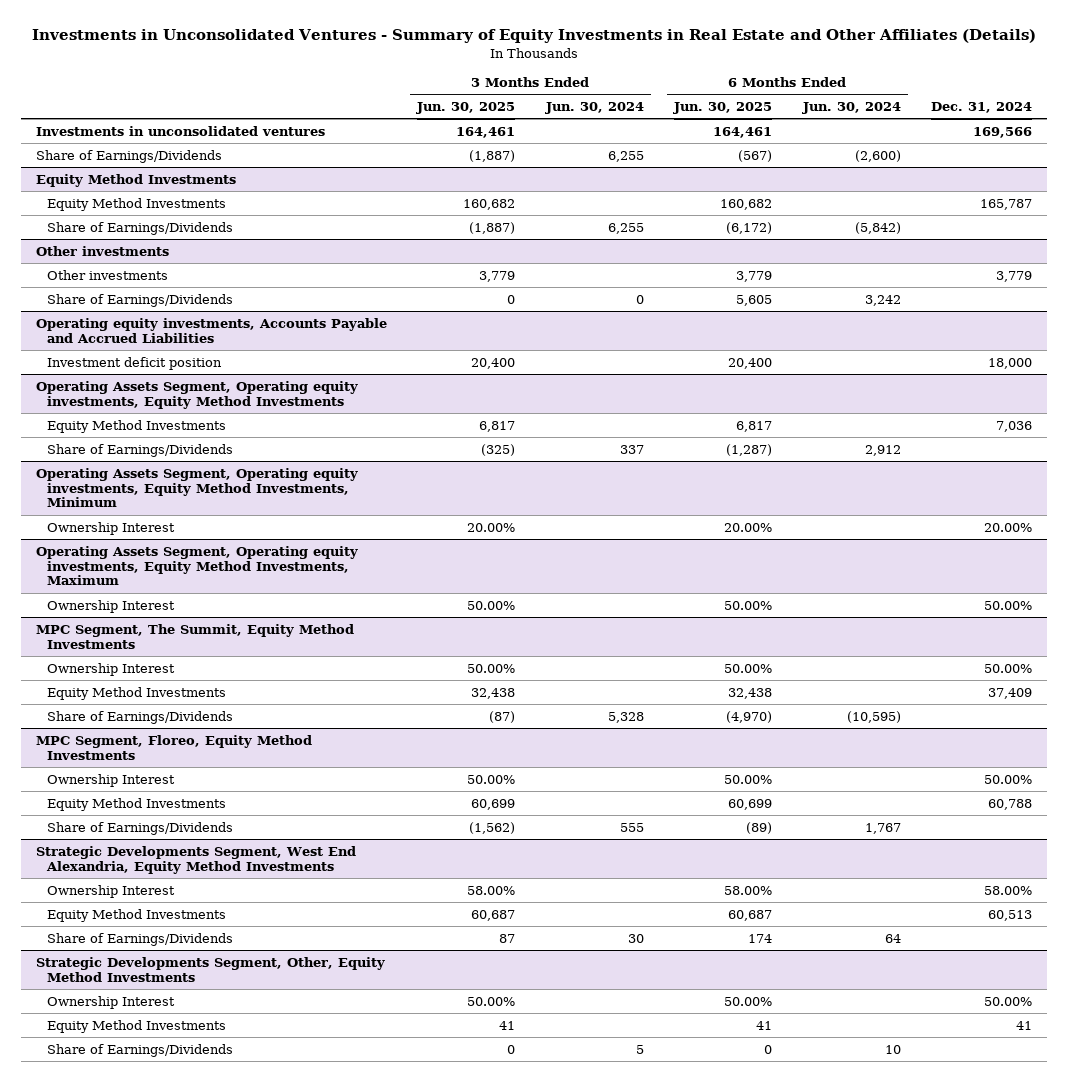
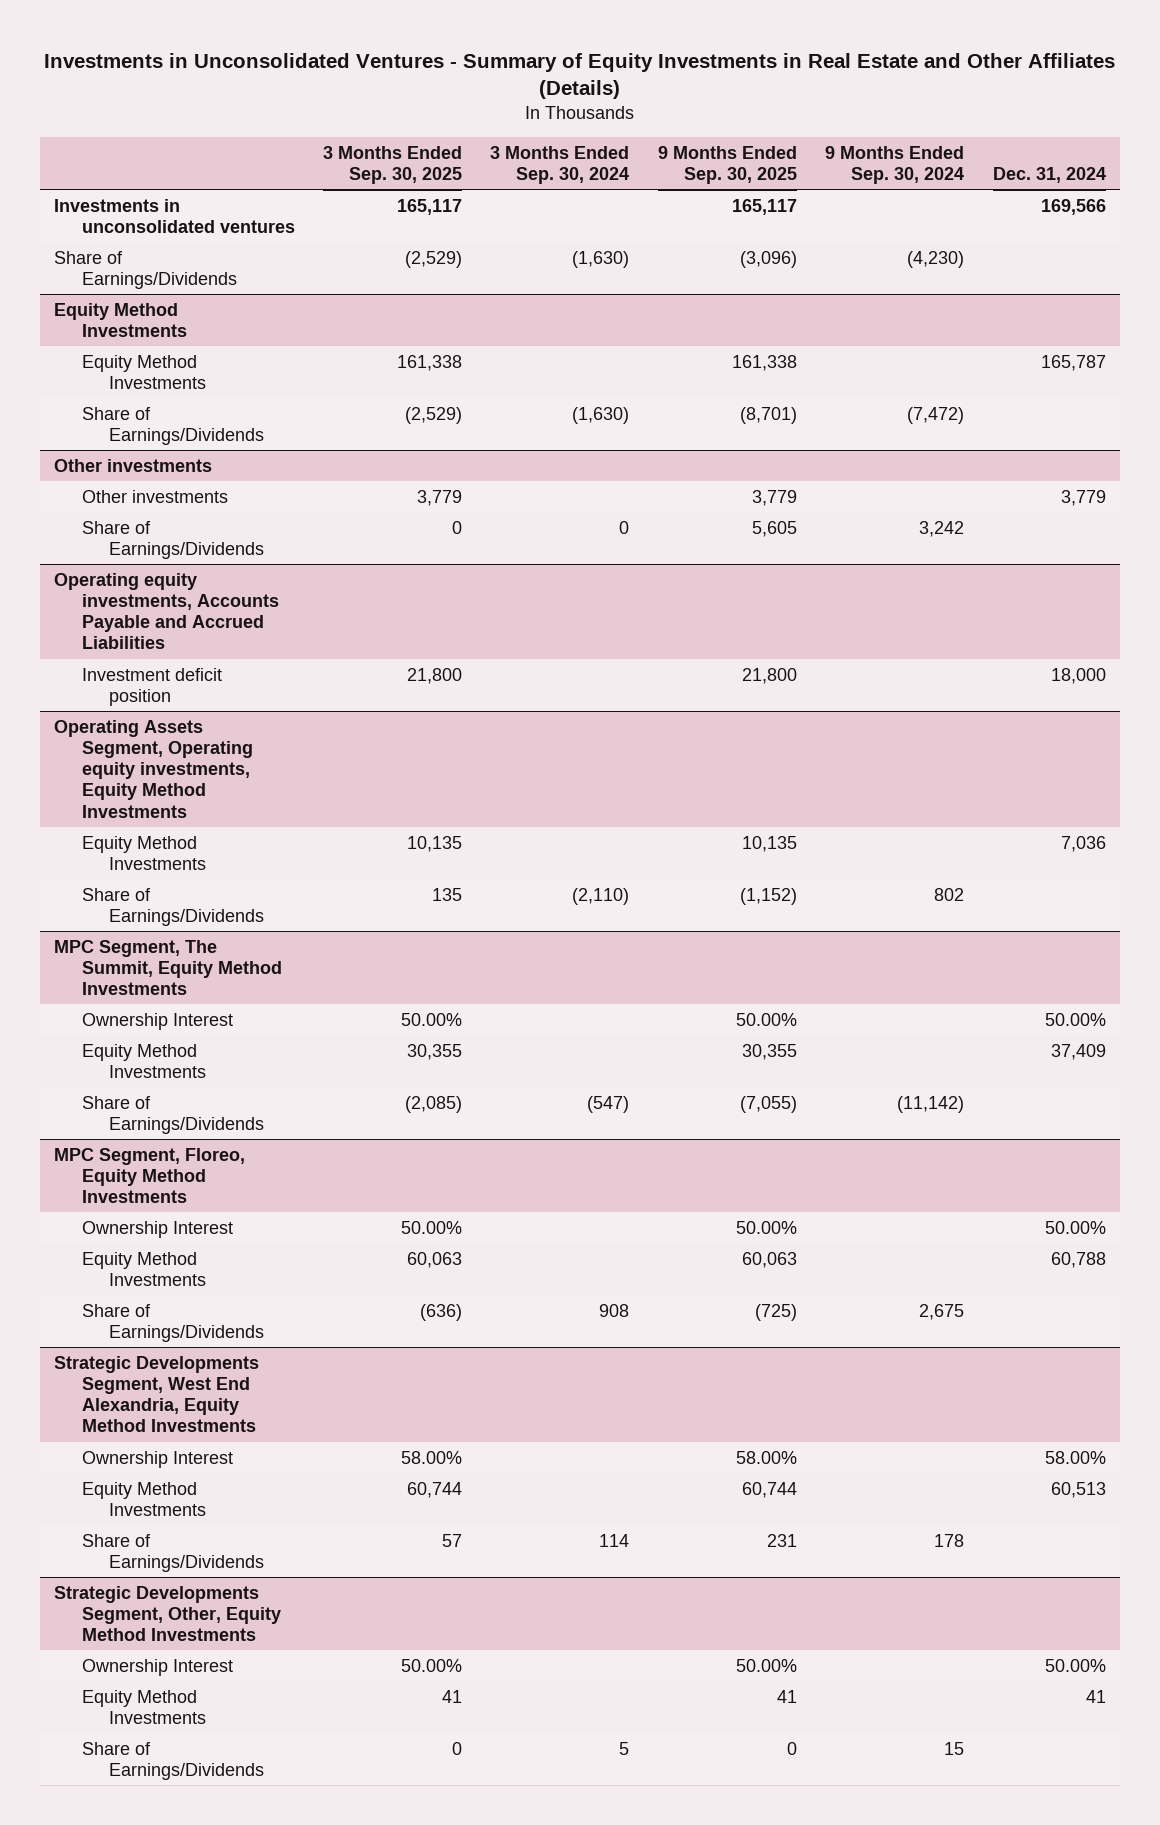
- | 3 Months Ended Jun. 30, 2025 | 3 Months Ended Jun. 30, 2024 | 6 Months Ended Jun. 30, 2025 | 6 Months Ended Jun. 30, 2024 | Dec. 31, 2024
+ | 3 Months Ended Sep. 30, 2025 | 3 Months Ended Sep. 30, 2024 | 9 Months Ended Sep. 30, 2025 | 9 Months Ended Sep. 30, 2024 | Dec. 31, 2024
- Operating Assets Segment, Operating equity investments, Equity Method Investments, Minimum
- Ownership Interest | 20.00% | | 20.00% | | 20.00%
- Operating Assets Segment, Operating equity investments, Equity Method Investments, Maximum
- Ownership Interest | 50.00% | | 50.00% | | 50.00%

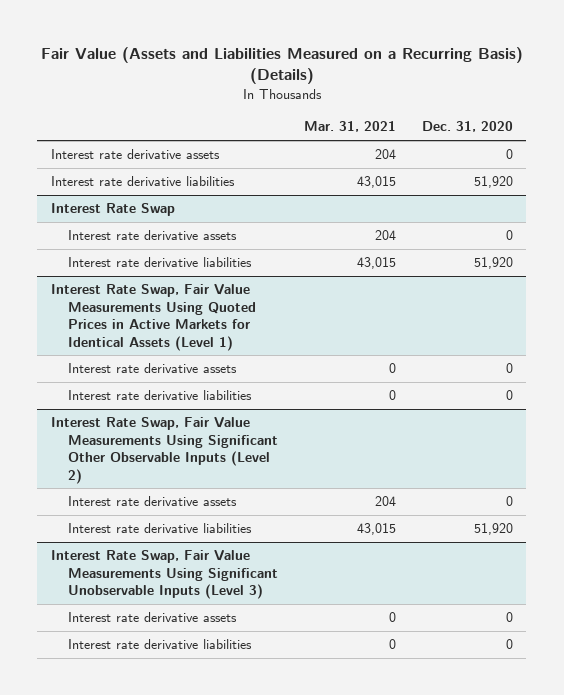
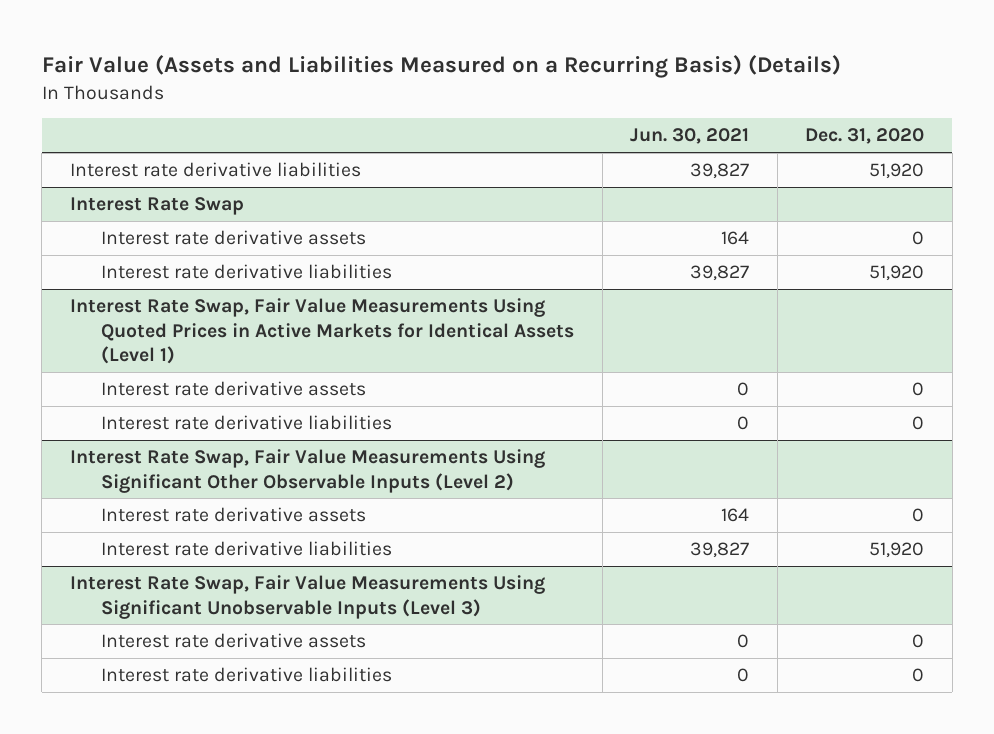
- | Mar. 31, 2021 | Dec. 31, 2020
+ | Jun. 30, 2021 | Dec. 31, 2020
- Interest rate derivative assets | 204 | 0

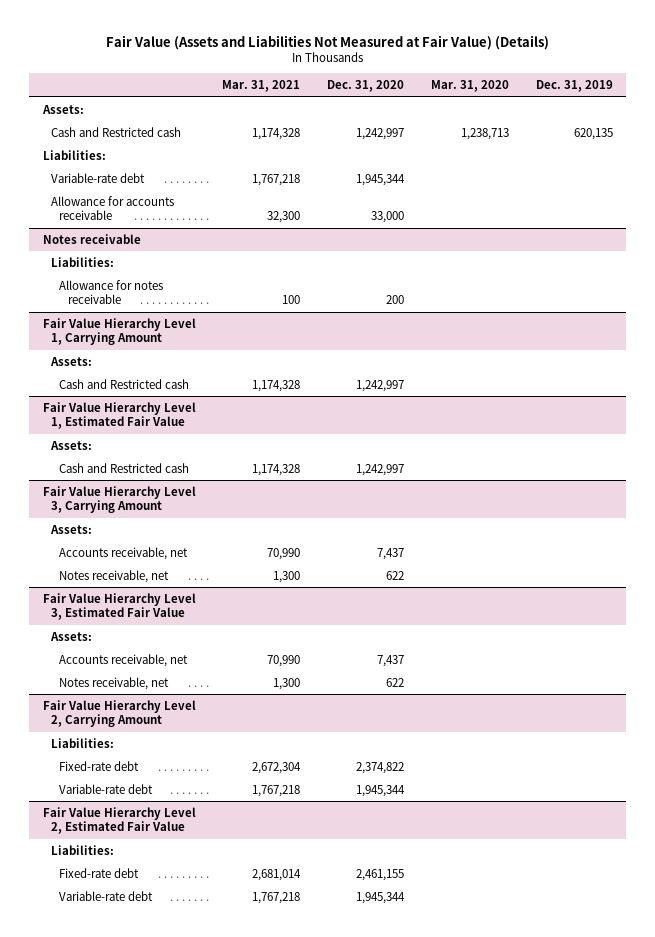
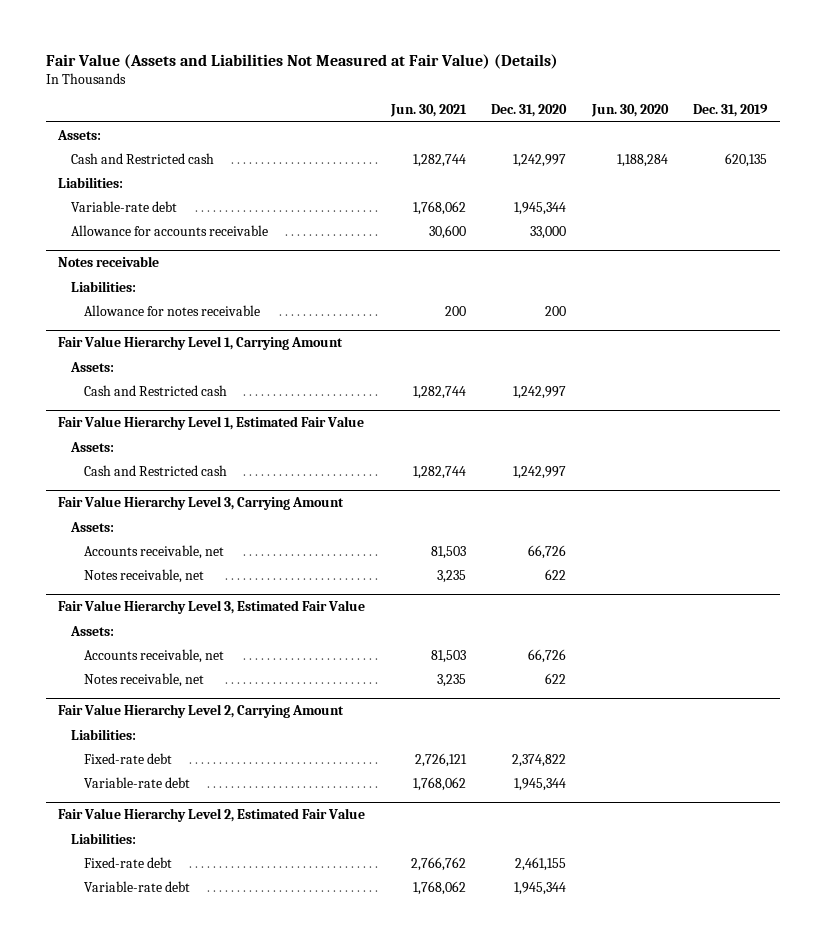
- | Mar. 31, 2021 | Dec. 31, 2020 | Mar. 31, 2020 | Dec. 31, 2019
+ | Jun. 30, 2021 | Dec. 31, 2020 | Jun. 30, 2020 | Dec. 31, 2019
@ Fair Value Hierarchy Level 3, Carrying Amount
- Accounts receivable, net | 70,990 | 7,437 | |
+ Accounts receivable, net | 81,503 | 66,726 | |
@ Fair Value Hierarchy Level 3, Estimated Fair Value
- Accounts receivable, net | 70,990 | 7,437 | |
+ Accounts receivable, net | 81,503 | 66,726 | |

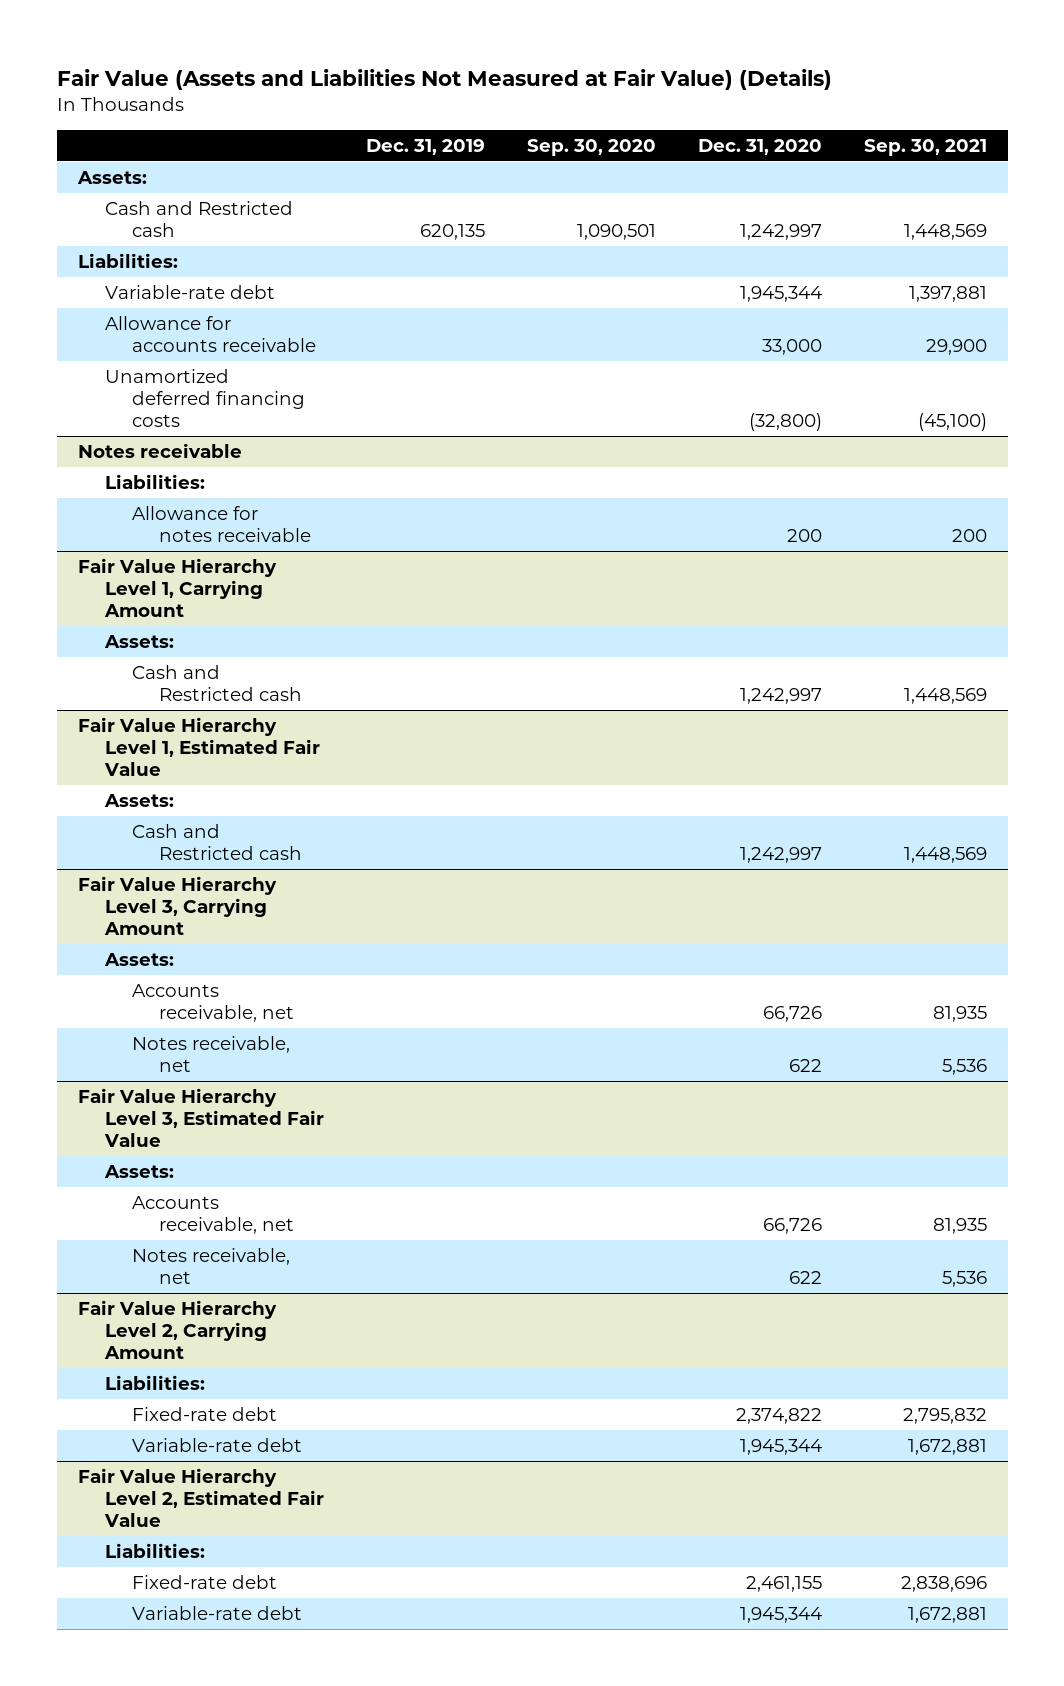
- | Jun. 30, 2021 | Dec. 31, 2020 | Jun. 30, 2020 | Dec. 31, 2019
+ | Dec. 31, 2019 | Sep. 30, 2020 | Dec. 31, 2020 | Sep. 30, 2021
+ Unamortized deferred financing costs | | | (32,800) | (45,100)

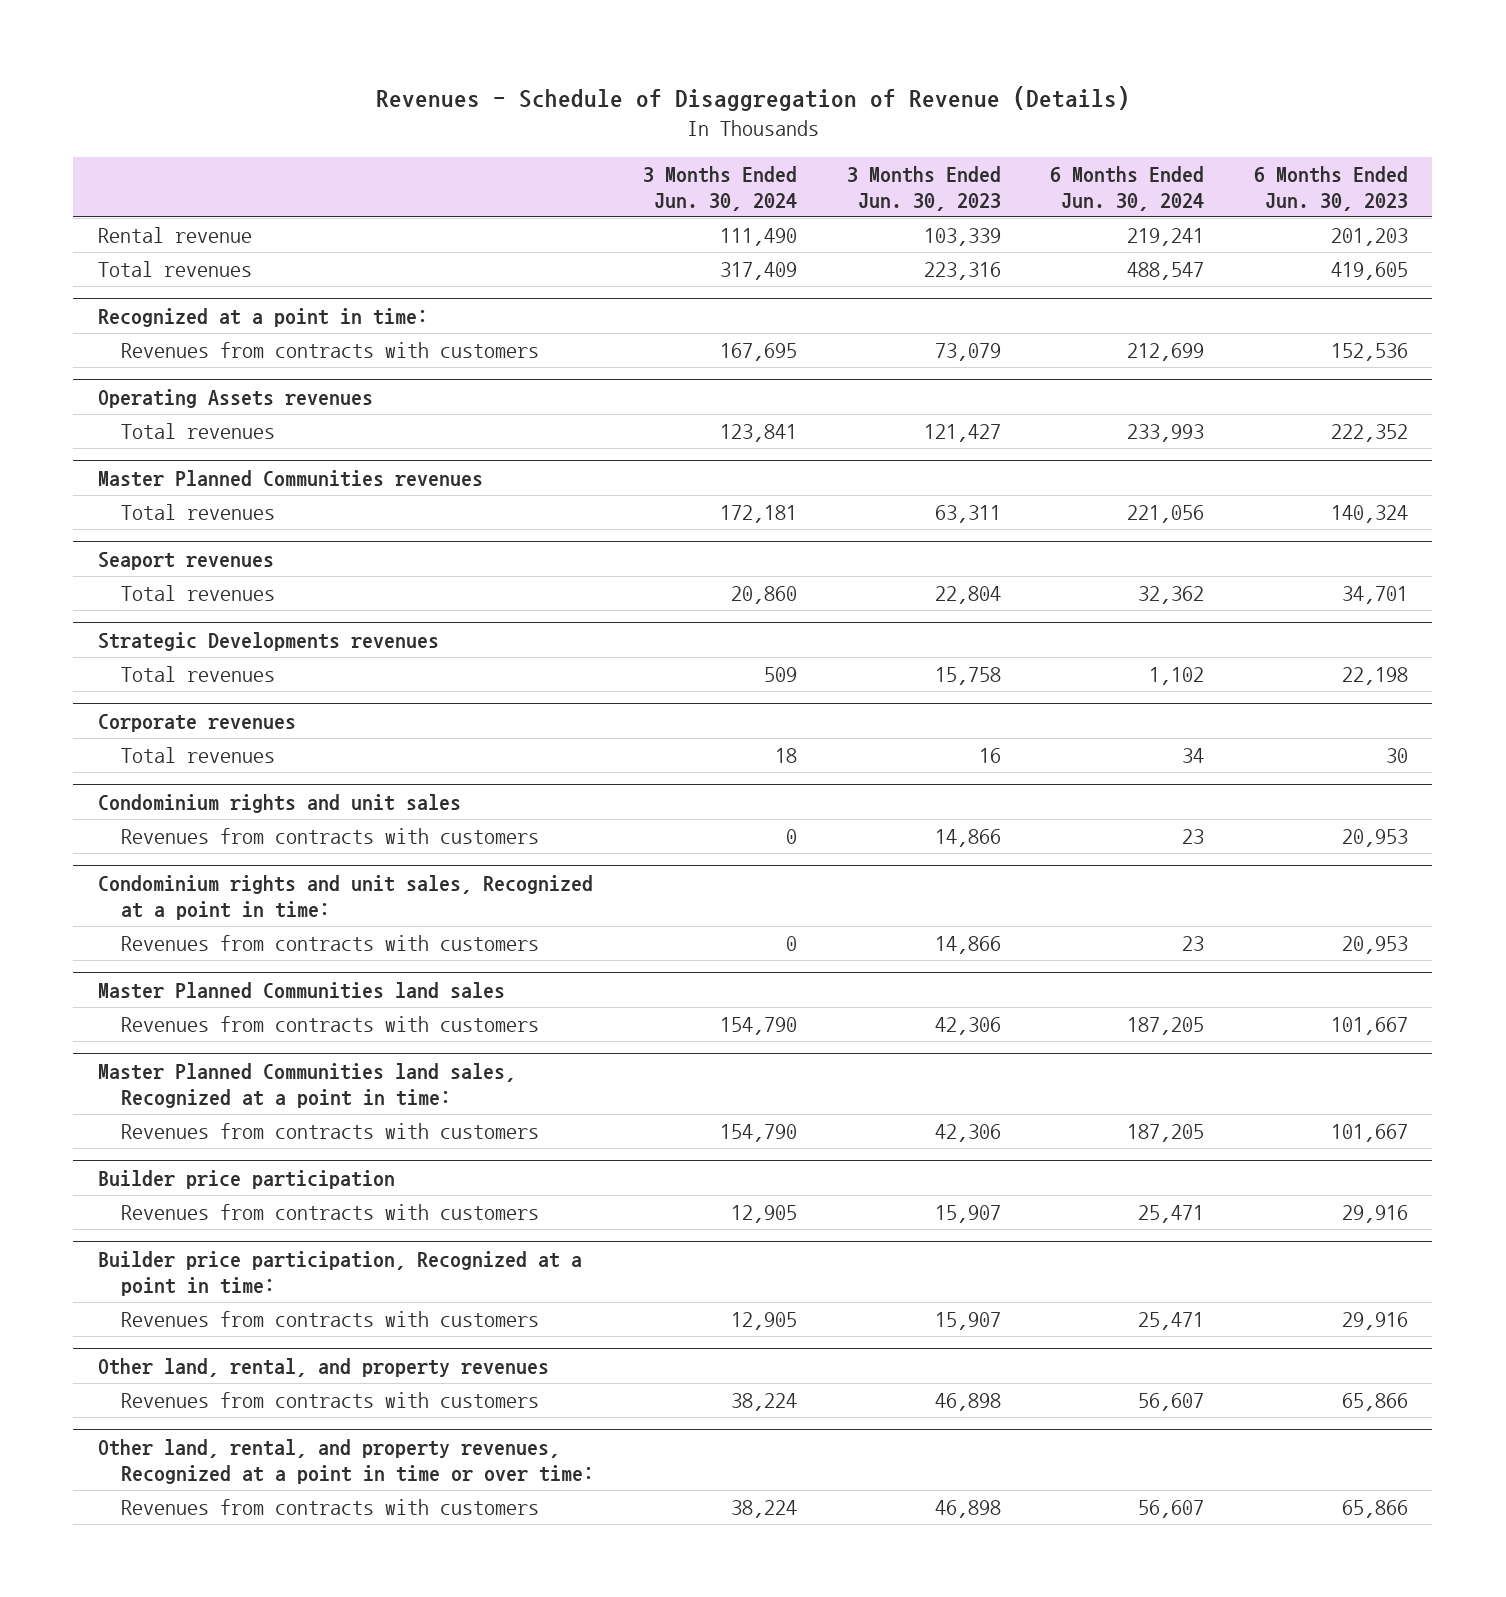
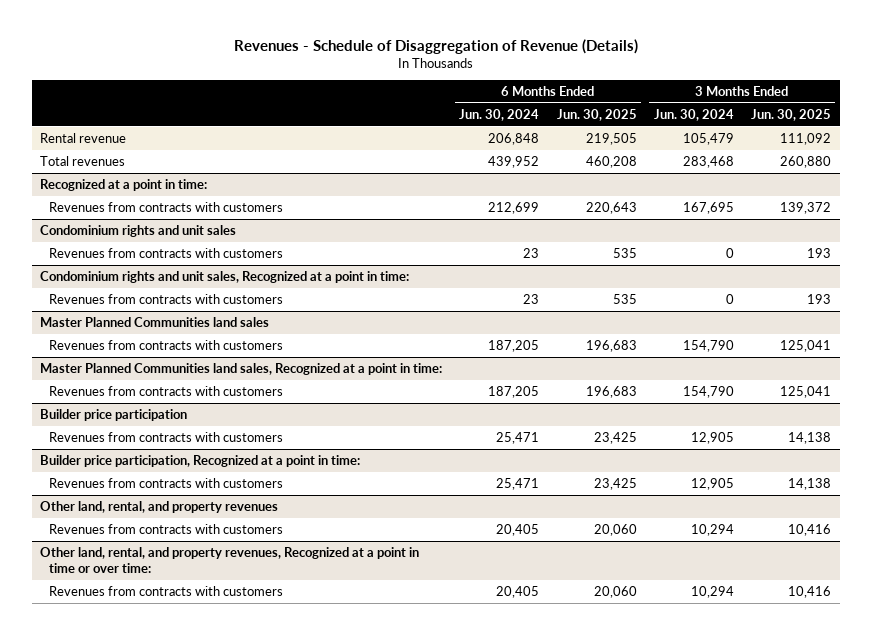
- | 3 Months Ended Jun. 30, 2024 | 3 Months Ended Jun. 30, 2023 | 6 Months Ended Jun. 30, 2024 | 6 Months Ended Jun. 30, 2023
+ | 6 Months Ended Jun. 30, 2024 | 6 Months Ended Jun. 30, 2025 | 3 Months Ended Jun. 30, 2024 | 3 Months Ended Jun. 30, 2025
- Rental revenue | 111,490 | 103,339 | 219,241 | 201,203
- Total revenues | 317,409 | 223,316 | 488,547 | 419,605
+ Rental revenue | 206,848 | 219,505 | 105,479 | 111,092
+ Total revenues | 439,952 | 460,208 | 283,468 | 260,880
- Operating Assets revenues
- Total revenues | 123,841 | 121,427 | 233,993 | 222,352
- Master Planned Communities revenues
- Total revenues | 172,181 | 63,311 | 221,056 | 140,324
- Seaport revenues
- Total revenues | 20,860 | 22,804 | 32,362 | 34,701
- Strategic Developments revenues
- Total revenues | 509 | 15,758 | 1,102 | 22,198
- Corporate revenues
- Total revenues | 18 | 16 | 34 | 30
@ Other land, rental, and property revenues
- Revenues from contracts with customers | 38,224 | 46,898 | 56,607 | 65,866
+ Revenues from contracts with customers | 20,405 | 20,060 | 10,294 | 10,416
@ Other land, rental, and property revenues, Recognized at a point in time or over time:
- Revenues from contracts with customers | 38,224 | 46,898 | 56,607 | 65,866
+ Revenues from contracts with customers | 20,405 | 20,060 | 10,294 | 10,416

